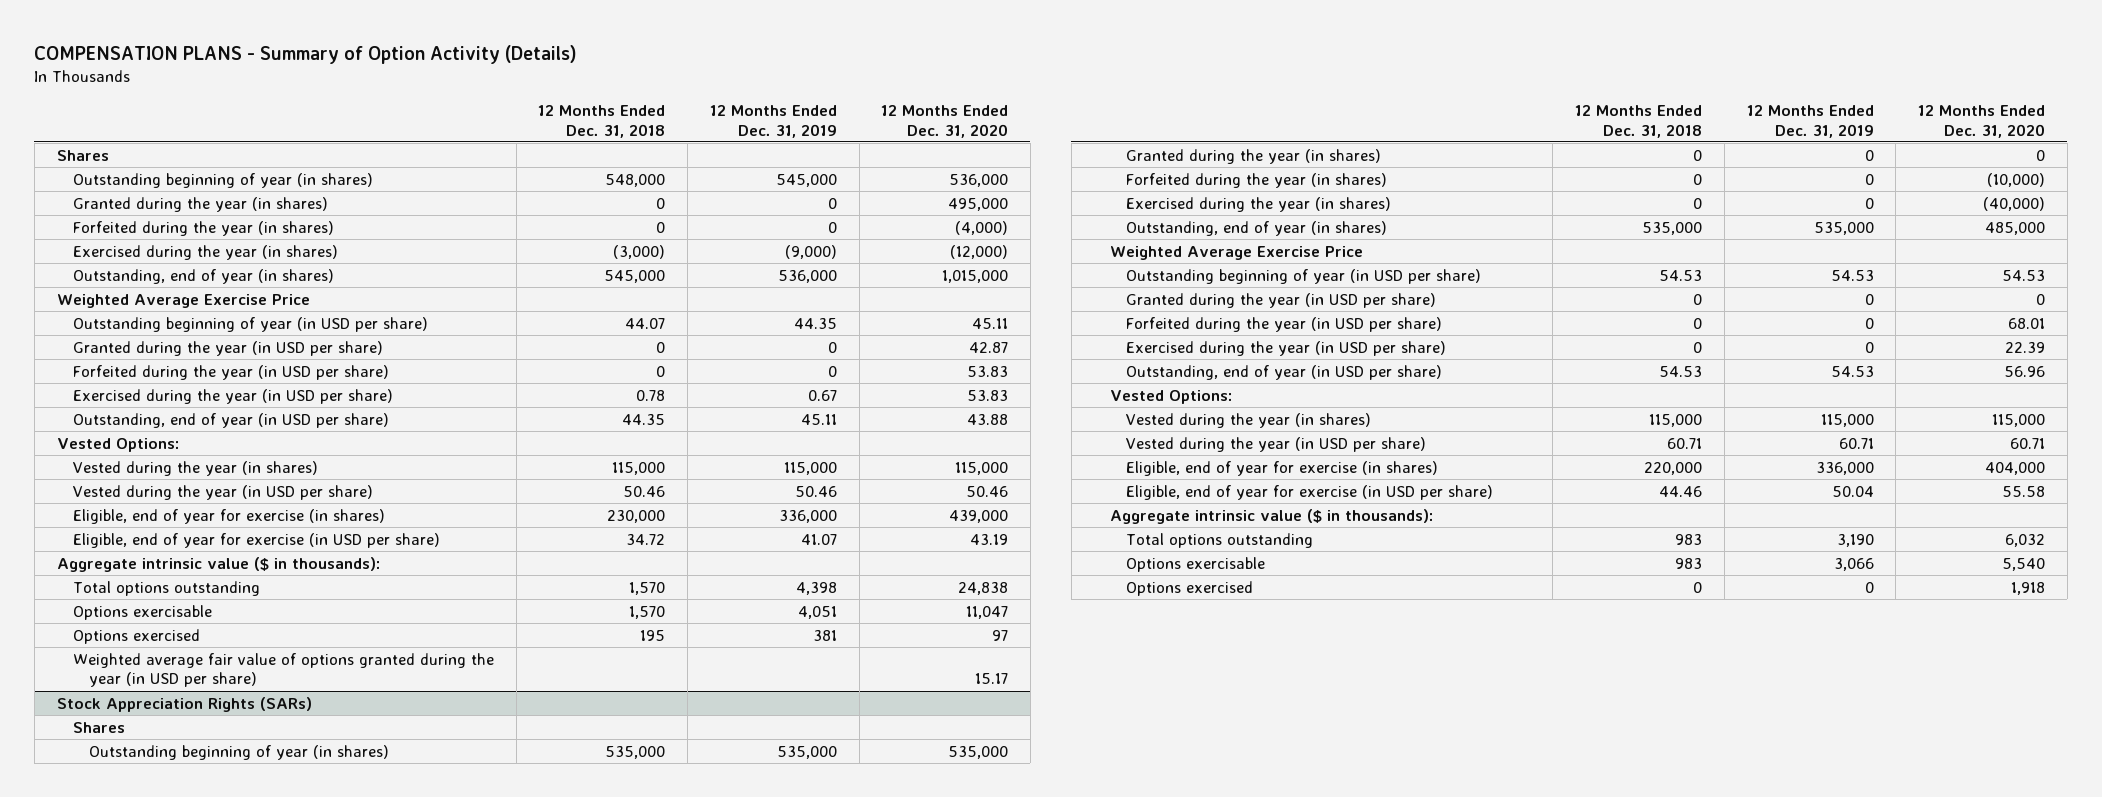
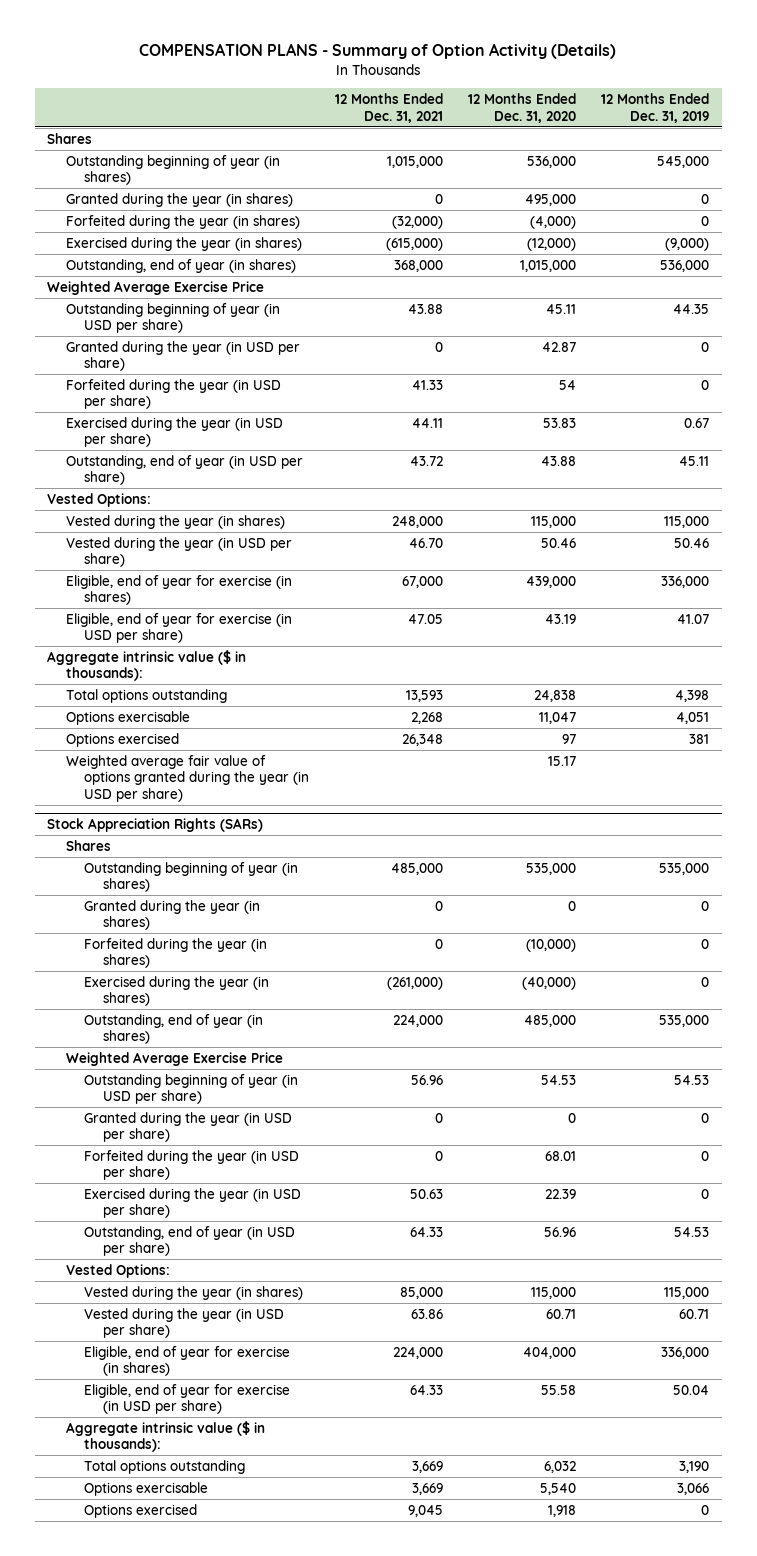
- | 12 Months Ended Dec. 31, 2018 | 12 Months Ended Dec. 31, 2019 | 12 Months Ended Dec. 31, 2020
+ | 12 Months Ended Dec. 31, 2021 | 12 Months Ended Dec. 31, 2020 | 12 Months Ended Dec. 31, 2019
- Forfeited during the year (in USD per share) | 0 | 0 | 53.83
+ Forfeited during the year (in USD per share) | 41.33 | 54 | 0

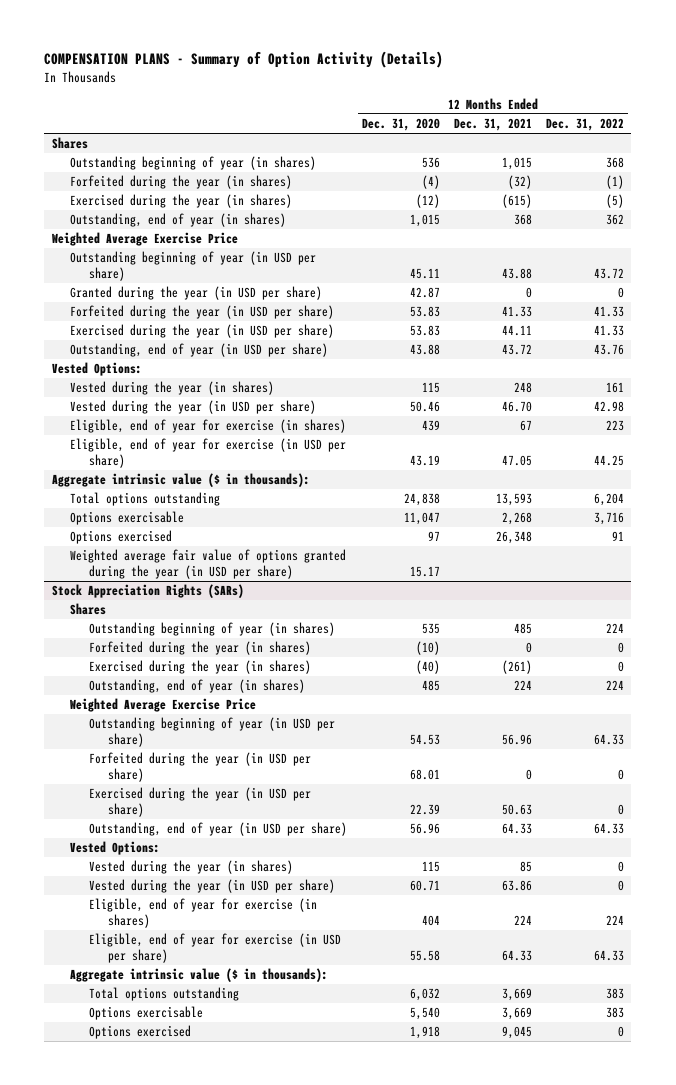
- | 12 Months Ended Dec. 31, 2021 | 12 Months Ended Dec. 31, 2020 | 12 Months Ended Dec. 31, 2019
+ | 12 Months Ended Dec. 31, 2020 | 12 Months Ended Dec. 31, 2021 | 12 Months Ended Dec. 31, 2022
- Outstanding beginning of year (in shares) | 1,015,000 | 536,000 | 545,000
- Granted during the year (in shares) | 0 | 495,000 | 0
- Forfeited during the year (in shares) | (32,000) | (4,000) | 0
- Exercised during the year (in shares) | (615,000) | (12,000) | (9,000)
- Outstanding, end of year (in shares) | 368,000 | 1,015,000 | 536,000
+ Outstanding beginning of year (in shares) | 536 | 1,015 | 368
+ Forfeited during the year (in shares) | (4) | (32) | (1)
+ Exercised during the year (in shares) | (12) | (615) | (5)
+ Outstanding, end of year (in shares) | 1,015 | 368 | 362
- Forfeited during the year (in USD per share) | 41.33 | 54 | 0
+ Forfeited during the year (in USD per share) | 53.83 | 41.33 | 41.33
- Vested during the year (in shares) | 248,000 | 115,000 | 115,000
+ Vested during the year (in shares) | 115 | 248 | 161
- Eligible, end of year for exercise (in shares) | 67,000 | 439,000 | 336,000
+ Eligible, end of year for exercise (in shares) | 439 | 67 | 223
@ Stock Appreciation Rights (SARs)
- Outstanding beginning of year (in shares) | 485,000 | 535,000 | 535,000
- Granted during the year (in shares) | 0 | 0 | 0
- Forfeited during the year (in shares) | 0 | (10,000) | 0
- Exercised during the year (in shares) | (261,000) | (40,000) | 0
- Outstanding, end of year (in shares) | 224,000 | 485,000 | 535,000
+ Outstanding beginning of year (in shares) | 535 | 485 | 224
+ Forfeited during the year (in shares) | (10) | 0 | 0
+ Exercised during the year (in shares) | (40) | (261) | 0
+ Outstanding, end of year (in shares) | 485 | 224 | 224
- Granted during the year (in USD per share) | 0 | 0 | 0
- Vested during the year (in shares) | 85,000 | 115,000 | 115,000
+ Vested during the year (in shares) | 115 | 85 | 0
- Eligible, end of year for exercise (in shares) | 224,000 | 404,000 | 336,000
+ Eligible, end of year for exercise (in shares) | 404 | 224 | 224

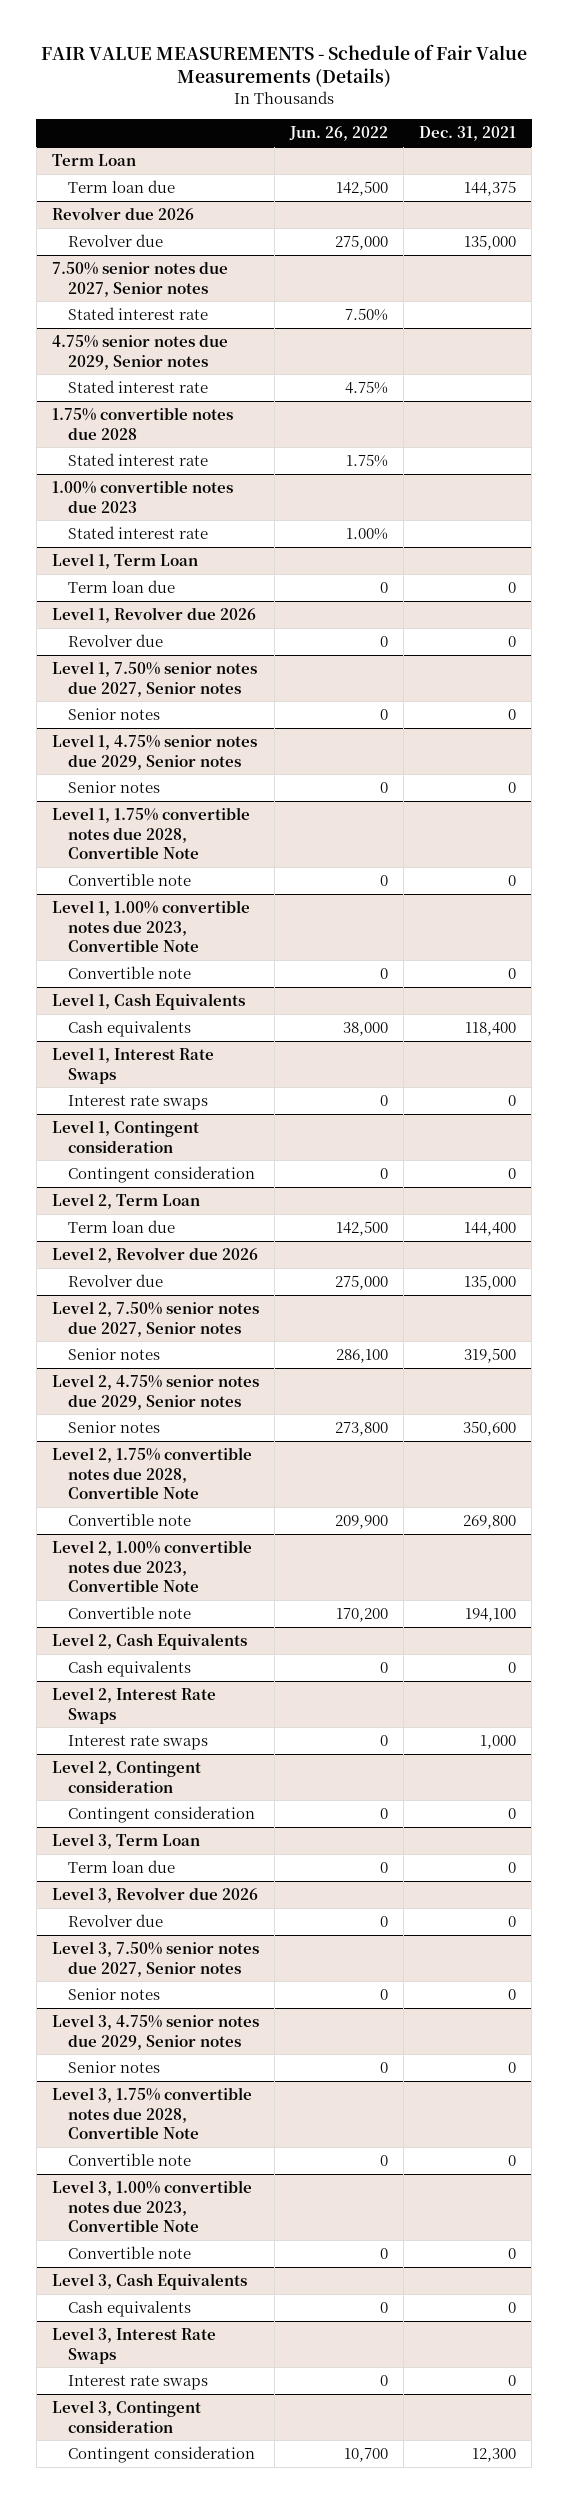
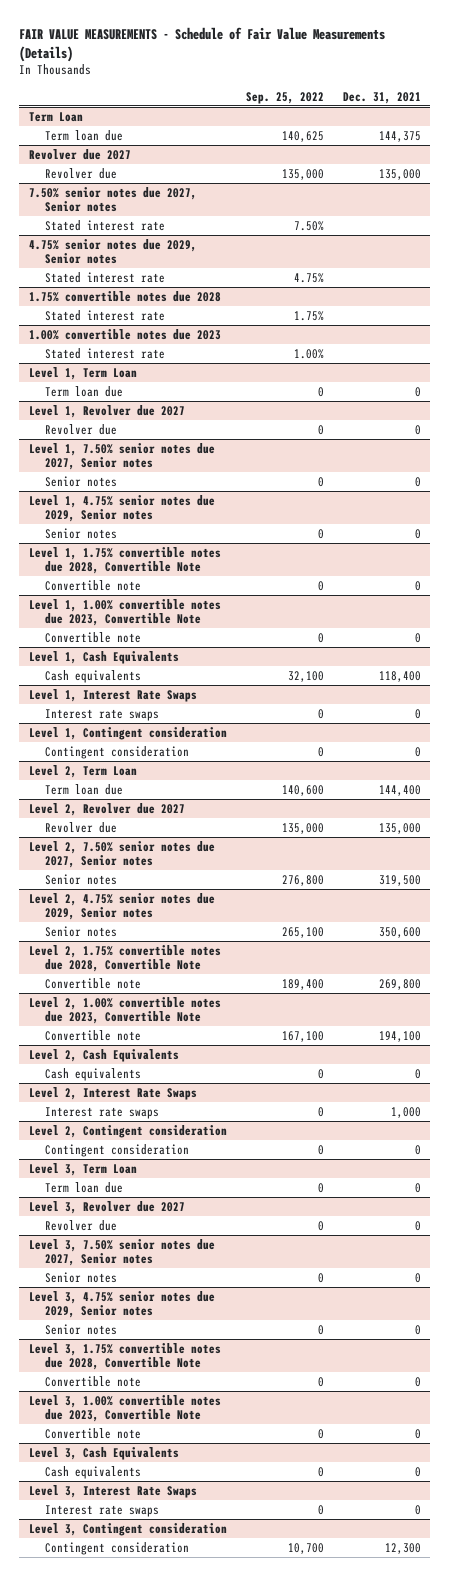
- | Jun. 26, 2022 | Dec. 31, 2021
+ | Sep. 25, 2022 | Dec. 31, 2021
- Revolver due 2026
+ Revolver due 2027
- Level 1, Revolver due 2026
+ Level 1, Revolver due 2027
- Level 2, Revolver due 2026
+ Level 2, Revolver due 2027
- Level 3, Revolver due 2026
+ Level 3, Revolver due 2027

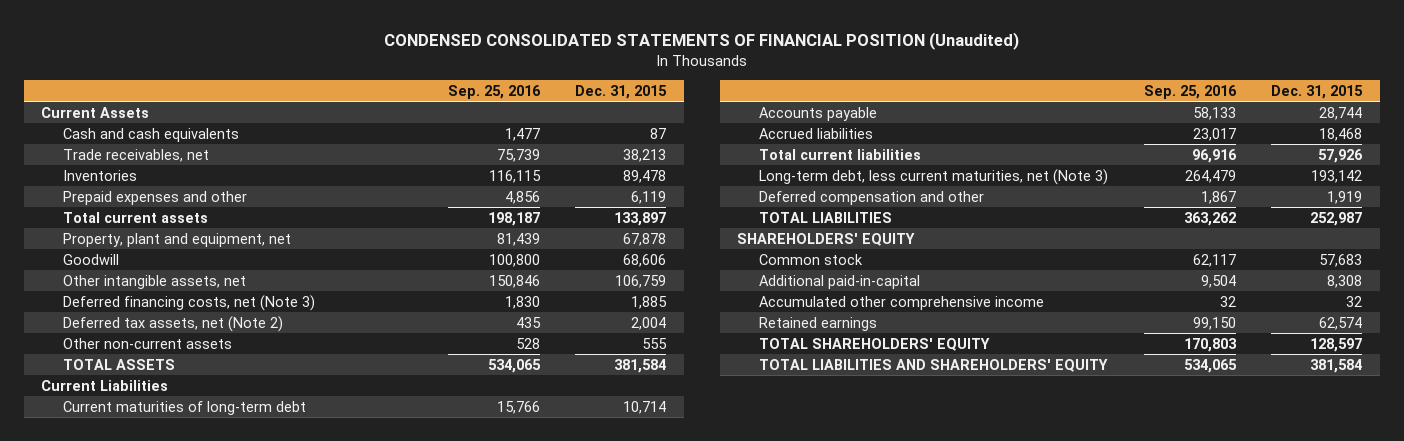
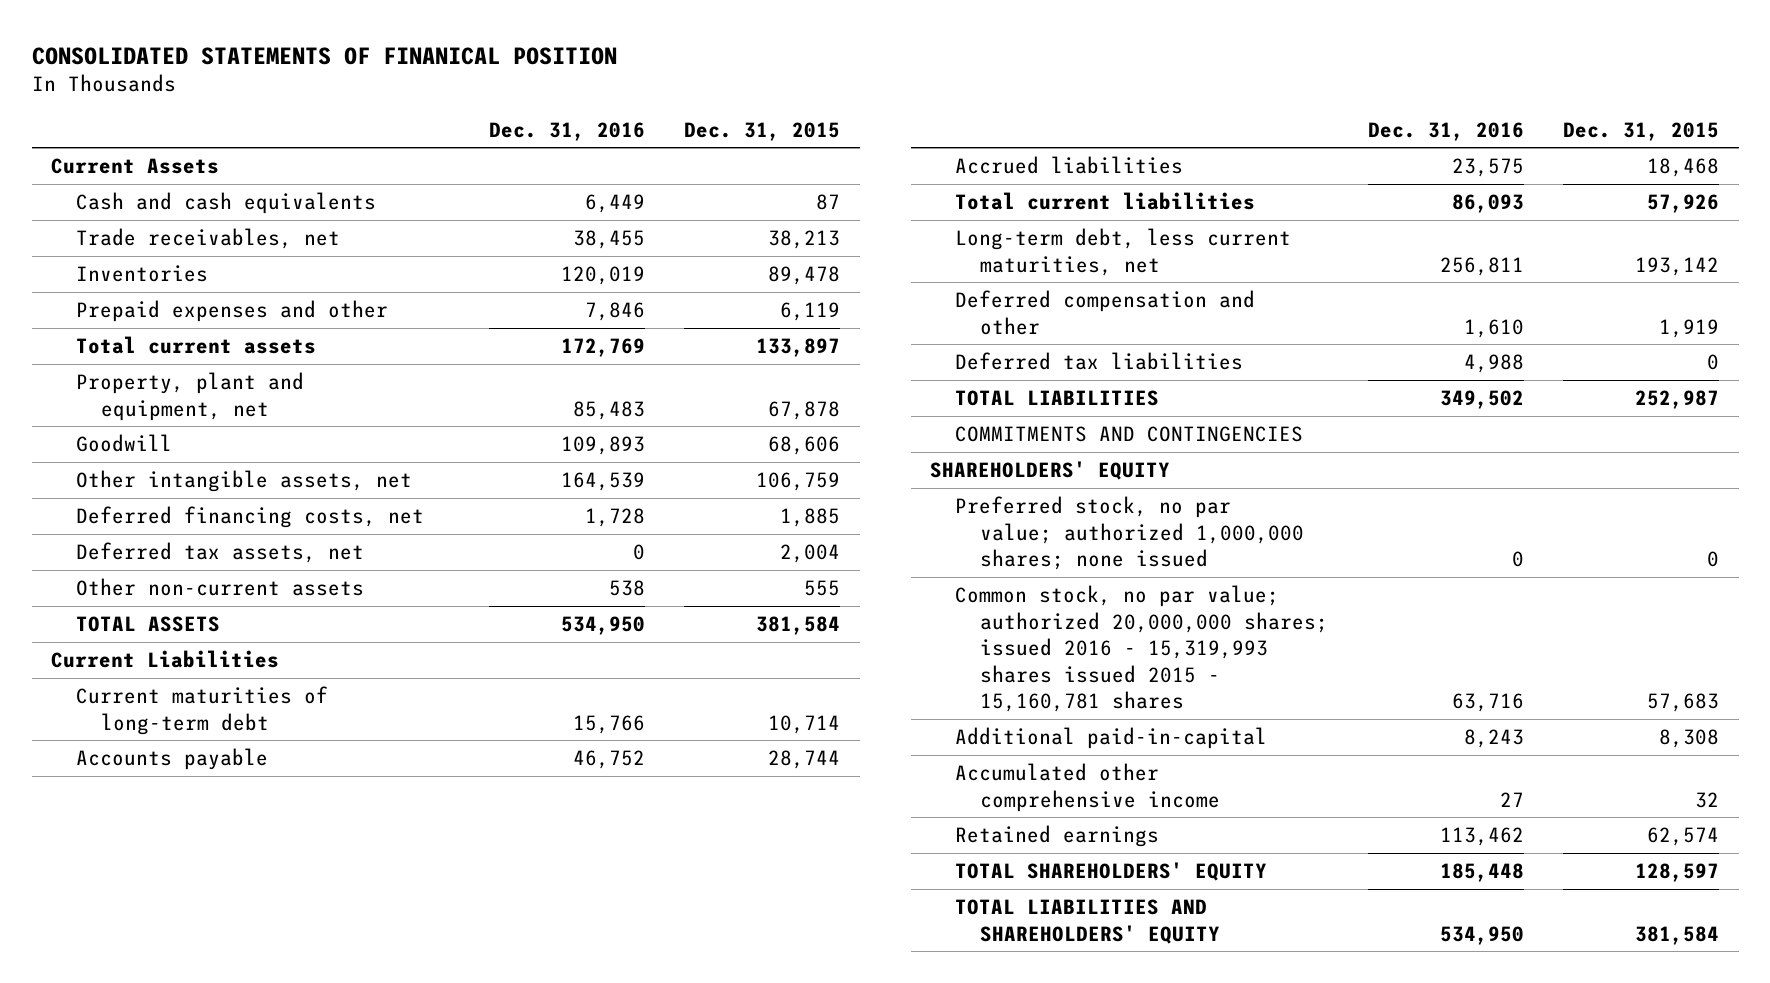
- CONDENSED CONSOLIDATED STATEMENTS OF FINANCIAL POSITION (Unaudited)
+ CONSOLIDATED STATEMENTS OF FINANICAL POSITION
- | Sep. 25, 2016 | Dec. 31, 2015
+ | Dec. 31, 2016 | Dec. 31, 2015
- Deferred financing costs, net (Note 3) | 1,830 | 1,885
- Deferred tax assets, net (Note 2) | 435 | 2,004
+ Deferred financing costs, net | 1,728 | 1,885
+ Deferred tax assets, net | 0 | 2,004
- Long-term debt, less current maturities, net (Note 3) | 264,479 | 193,142
+ Long-term debt, less current maturities, net | 256,811 | 193,142
+ Deferred tax liabilities | 4,988 | 0
+ COMMITMENTS AND CONTINGENCIES
- Common stock | 62,117 | 57,683
+ Preferred stock, no par value; authorized 1,000,000 shares; none issued | 0 | 0
+ Common stock, no par value; authorized 20,000,000 shares; issued 2016 - 15,319,993 shares issued 2015 - 15,160,781 shares | 63,716 | 57,683

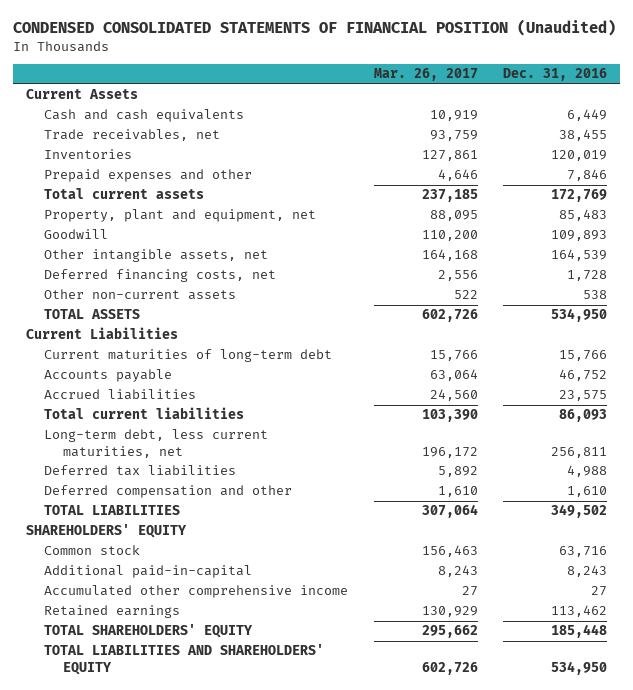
- CONSOLIDATED STATEMENTS OF FINANICAL POSITION
+ CONDENSED CONSOLIDATED STATEMENTS OF FINANCIAL POSITION (Unaudited)
- | Dec. 31, 2016 | Dec. 31, 2015
+ | Mar. 26, 2017 | Dec. 31, 2016
- Deferred tax assets, net | 0 | 2,004
moved down: Deferred compensation and other | 1,610 | 1,610
- COMMITMENTS AND CONTINGENCIES
- Preferred stock, no par value; authorized 1,000,000 shares; none issued | 0 | 0
- Common stock, no par value; authorized 20,000,000 shares; issued 2016 - 15,319,993 shares issued 2015 - 15,160,781 shares | 63,716 | 57,683
+ Common stock | 156,463 | 63,716

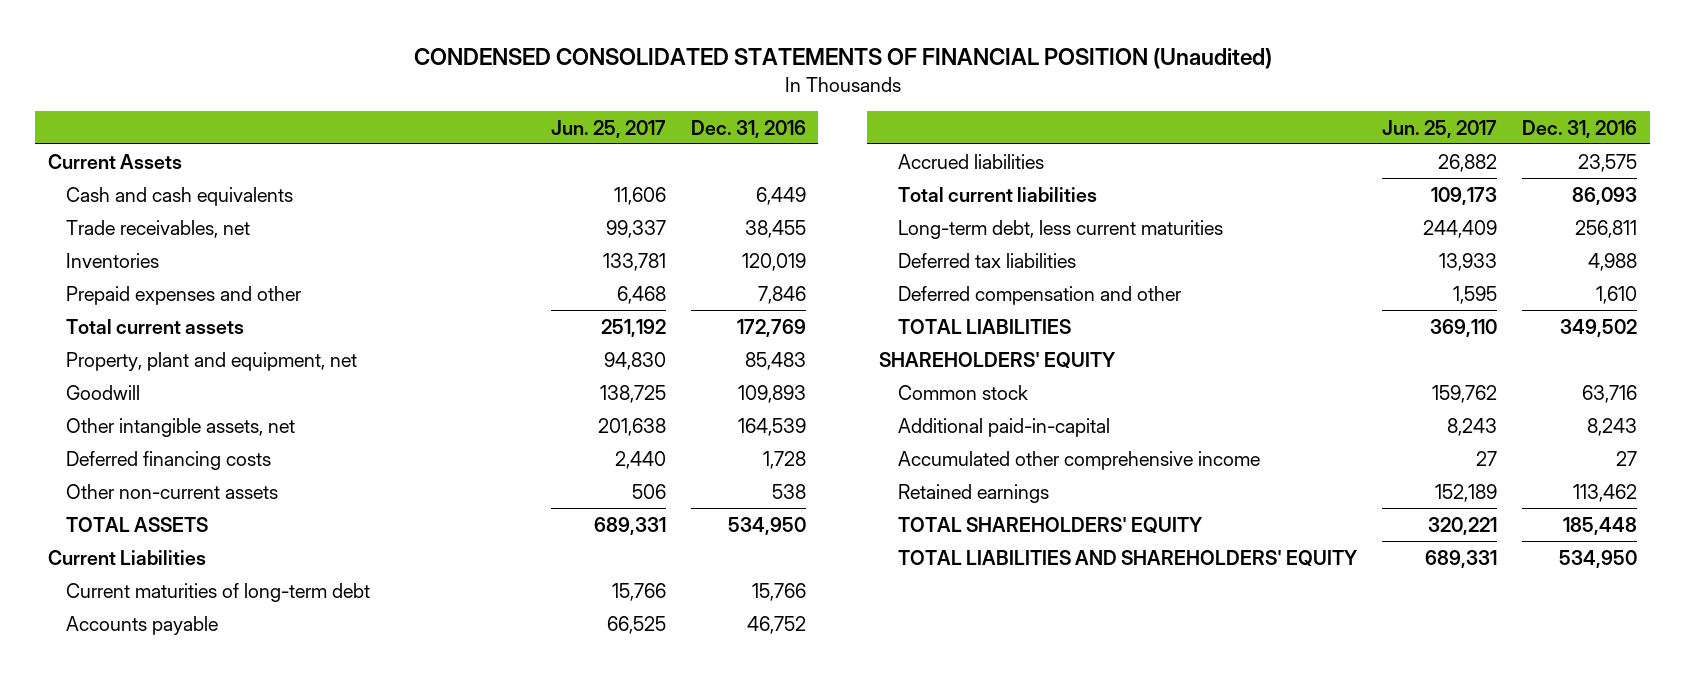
- | Mar. 26, 2017 | Dec. 31, 2016
+ | Jun. 25, 2017 | Dec. 31, 2016
- Deferred financing costs, net | 2,556 | 1,728
+ Deferred financing costs | 2,440 | 1,728
- Long-term debt, less current maturities, net | 196,172 | 256,811
+ Long-term debt, less current maturities | 244,409 | 256,811

